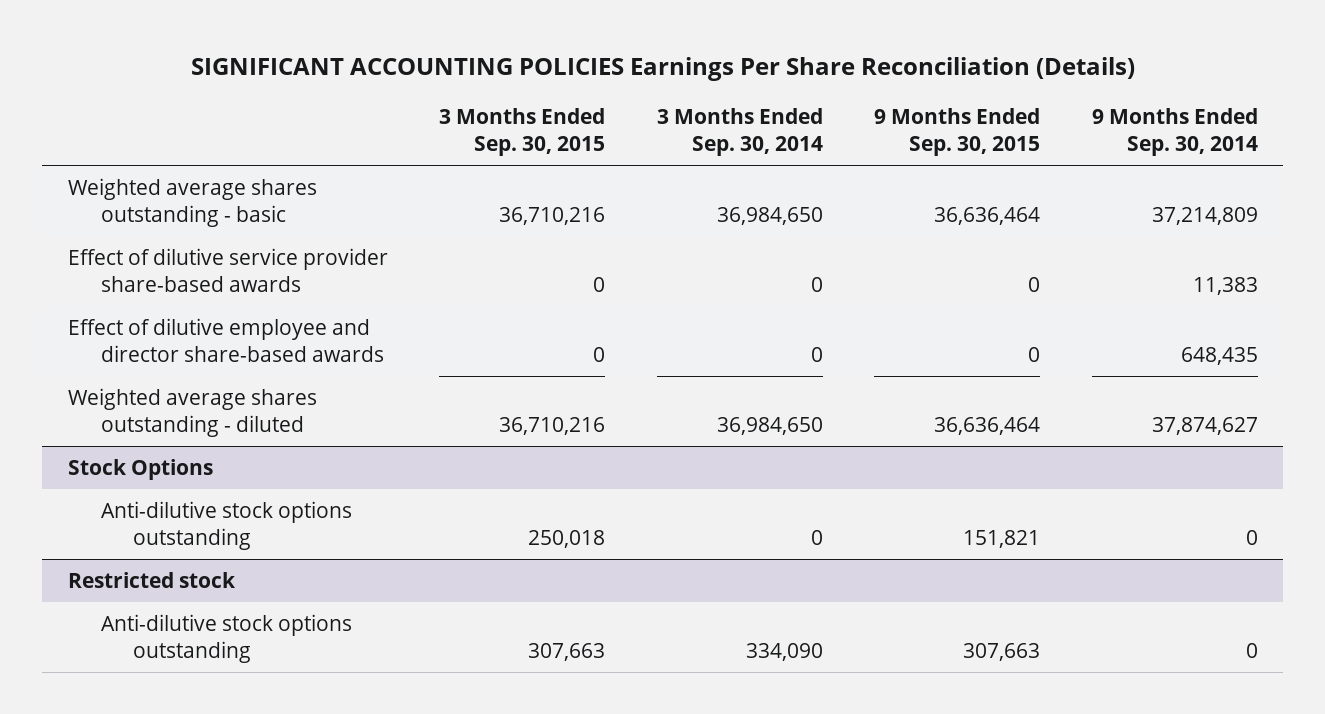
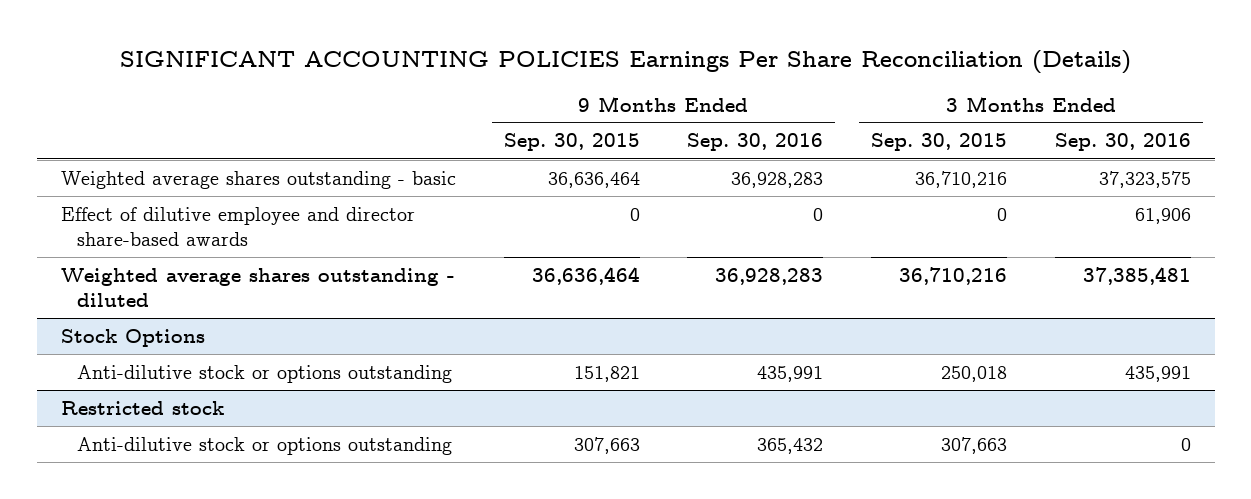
- | 3 Months Ended Sep. 30, 2015 | 3 Months Ended Sep. 30, 2014 | 9 Months Ended Sep. 30, 2015 | 9 Months Ended Sep. 30, 2014
+ | 9 Months Ended Sep. 30, 2015 | 9 Months Ended Sep. 30, 2016 | 3 Months Ended Sep. 30, 2015 | 3 Months Ended Sep. 30, 2016
- Effect of dilutive service provider share-based awards | 0 | 0 | 0 | 11,383
@ Stock Options
- Anti-dilutive stock options outstanding | 250,018 | 0 | 151,821 | 0
+ Anti-dilutive stock or options outstanding | 151,821 | 435,991 | 250,018 | 435,991
@ Restricted stock
- Anti-dilutive stock options outstanding | 307,663 | 334,090 | 307,663 | 0
+ Anti-dilutive stock or options outstanding | 307,663 | 365,432 | 307,663 | 0

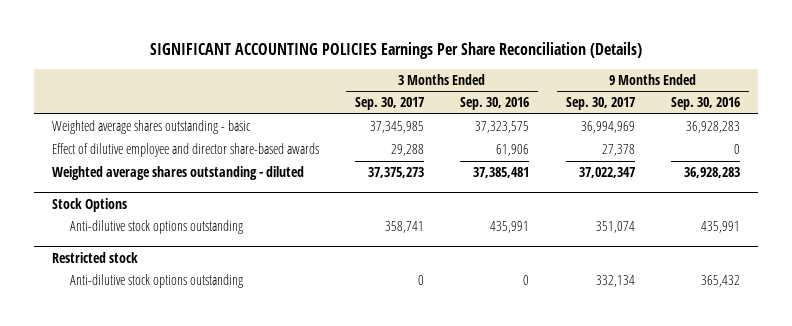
- | 9 Months Ended Sep. 30, 2015 | 9 Months Ended Sep. 30, 2016 | 3 Months Ended Sep. 30, 2015 | 3 Months Ended Sep. 30, 2016
+ | 3 Months Ended Sep. 30, 2017 | 3 Months Ended Sep. 30, 2016 | 9 Months Ended Sep. 30, 2017 | 9 Months Ended Sep. 30, 2016
@ Stock Options
- Anti-dilutive stock or options outstanding | 151,821 | 435,991 | 250,018 | 435,991
+ Anti-dilutive stock options outstanding | 358,741 | 435,991 | 351,074 | 435,991
@ Restricted stock
- Anti-dilutive stock or options outstanding | 307,663 | 365,432 | 307,663 | 0
+ Anti-dilutive stock options outstanding | 0 | 0 | 332,134 | 365,432

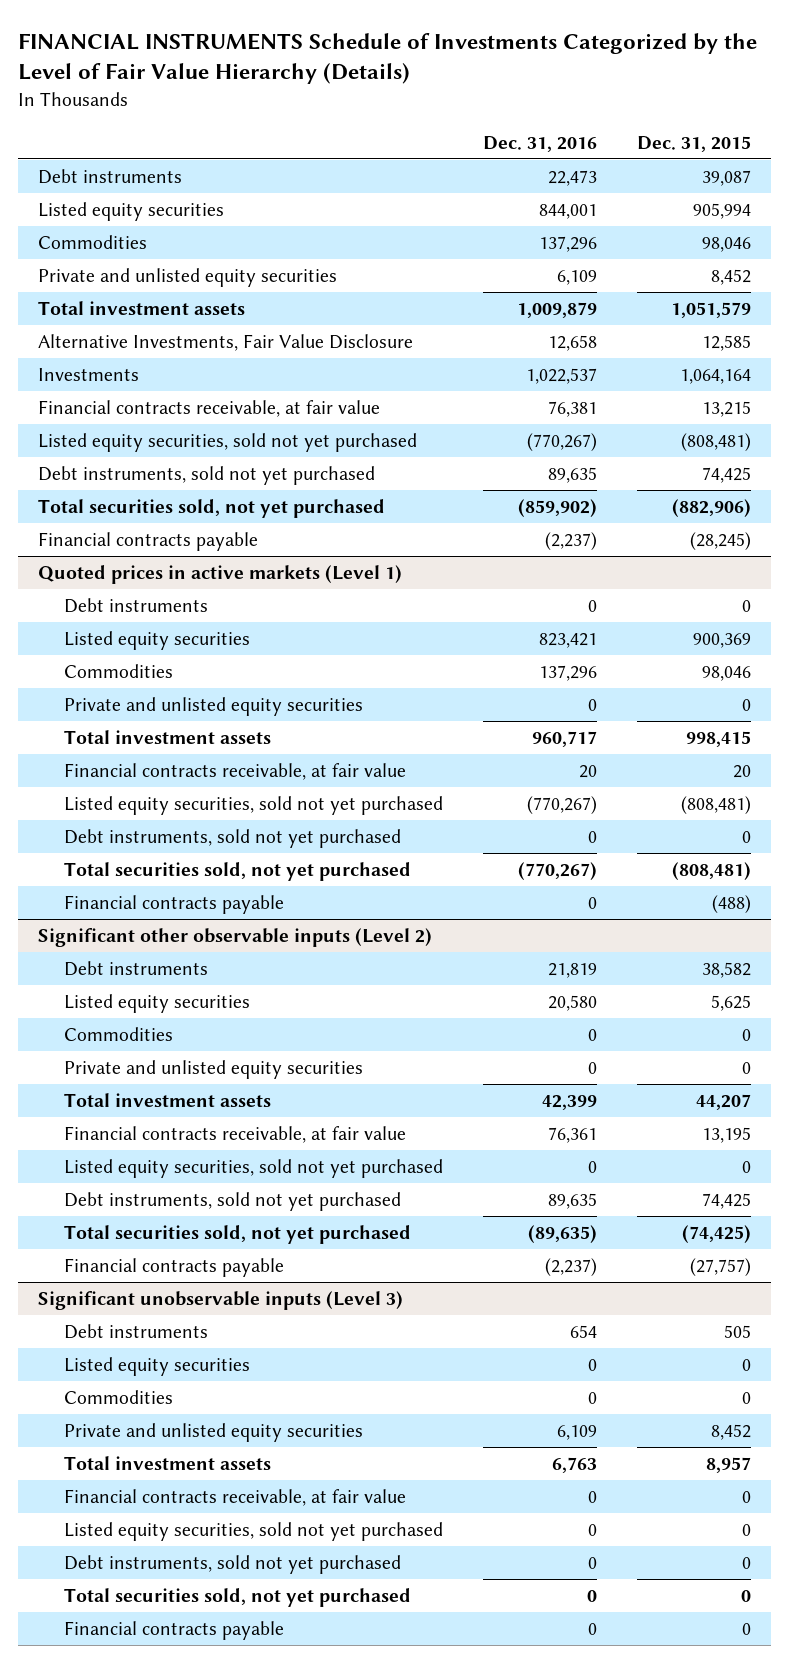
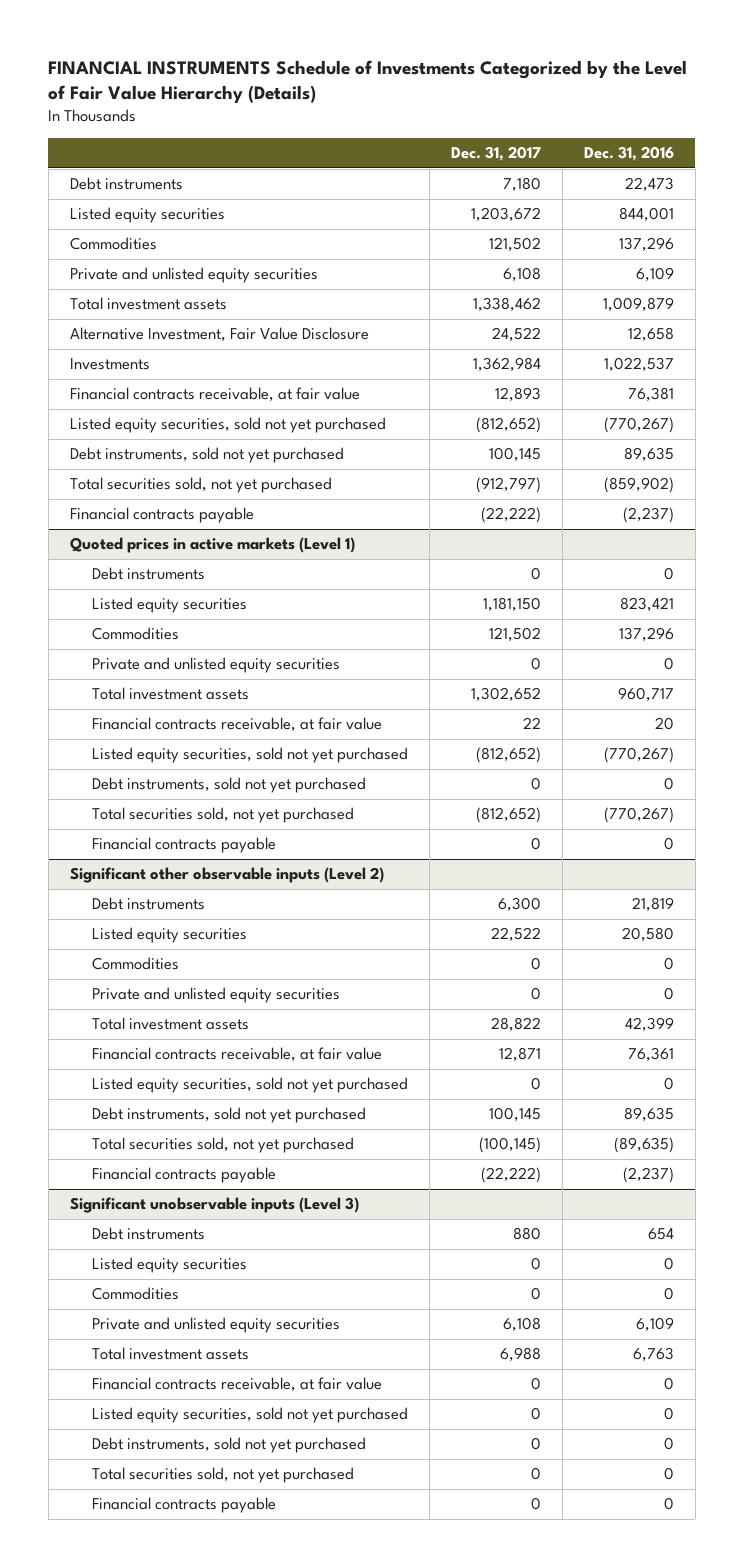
- | Dec. 31, 2016 | Dec. 31, 2015
+ | Dec. 31, 2017 | Dec. 31, 2016
- Alternative Investments, Fair Value Disclosure | 12,658 | 12,585
+ Alternative Investment, Fair Value Disclosure | 24,522 | 12,658

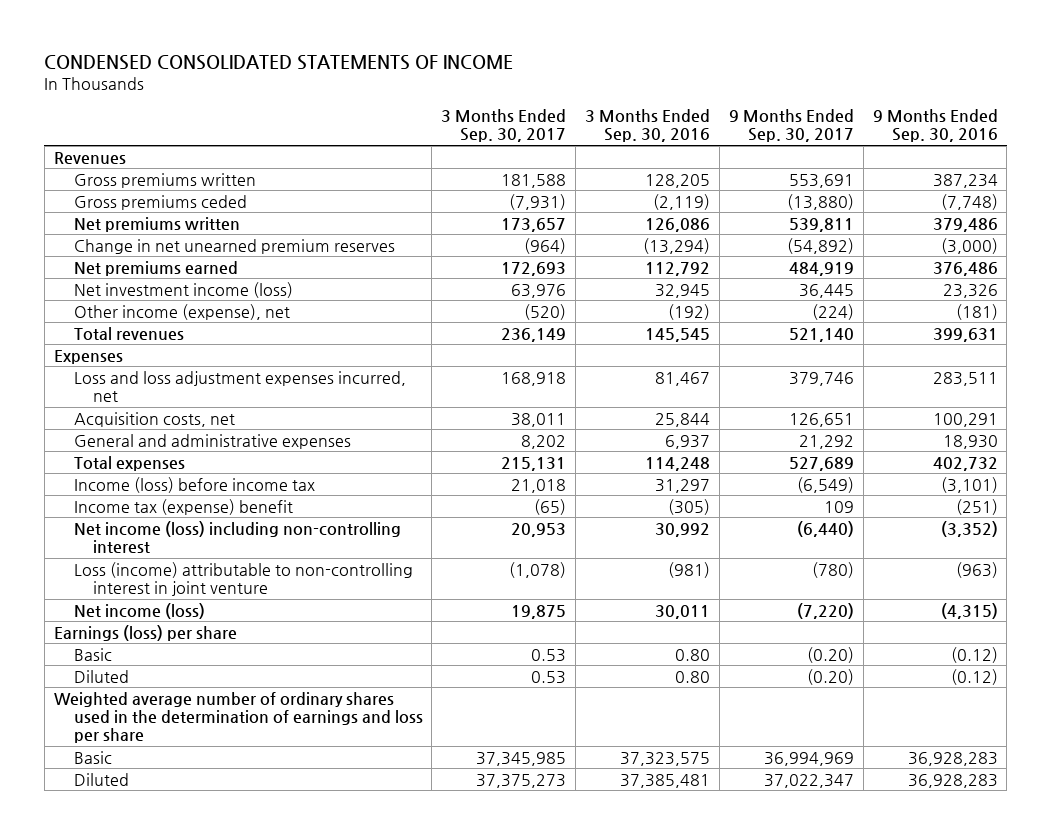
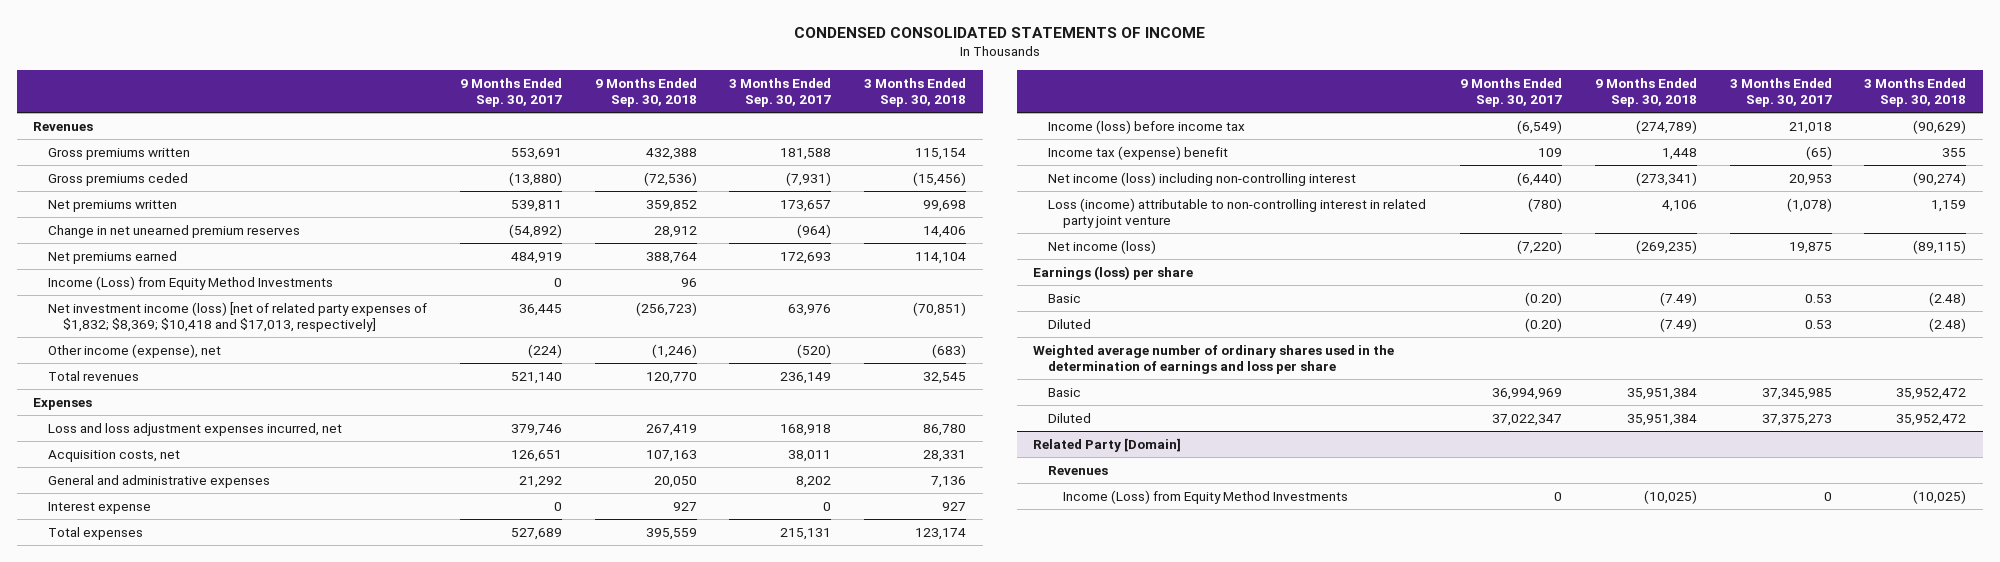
- | 3 Months Ended Sep. 30, 2017 | 3 Months Ended Sep. 30, 2016 | 9 Months Ended Sep. 30, 2017 | 9 Months Ended Sep. 30, 2016
+ | 9 Months Ended Sep. 30, 2017 | 9 Months Ended Sep. 30, 2018 | 3 Months Ended Sep. 30, 2017 | 3 Months Ended Sep. 30, 2018
- Net investment income (loss) | 63,976 | 32,945 | 36,445 | 23,326
+ Income (Loss) from Equity Method Investments | 0 | 96 | |
+ Net investment income (loss) [net of related party expenses of $1,832; $8,369; $10,418 and $17,013, respectively] | 36,445 | (256,723) | 63,976 | (70,851)
+ Interest expense | 0 | 927 | 0 | 927
- Loss (income) attributable to non-controlling interest in joint venture | (1,078) | (981) | (780) | (963)
+ Loss (income) attributable to non-controlling interest in related party joint venture | (780) | 4,106 | (1,078) | 1,159
+ Related Party [Domain]
+ Revenues
+ Income (Loss) from Equity Method Investments | 0 | (10,025) | 0 | (10,025)

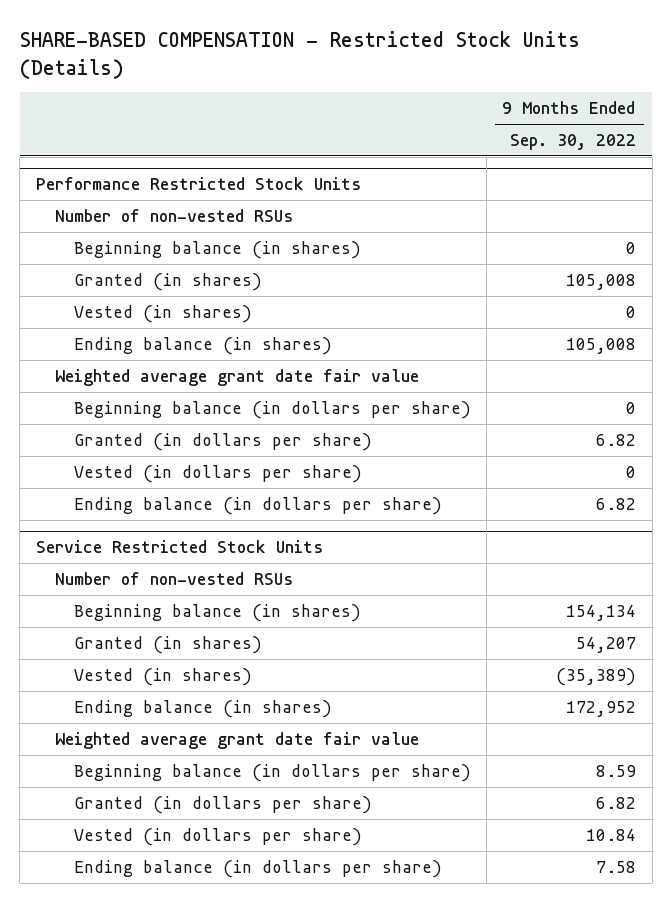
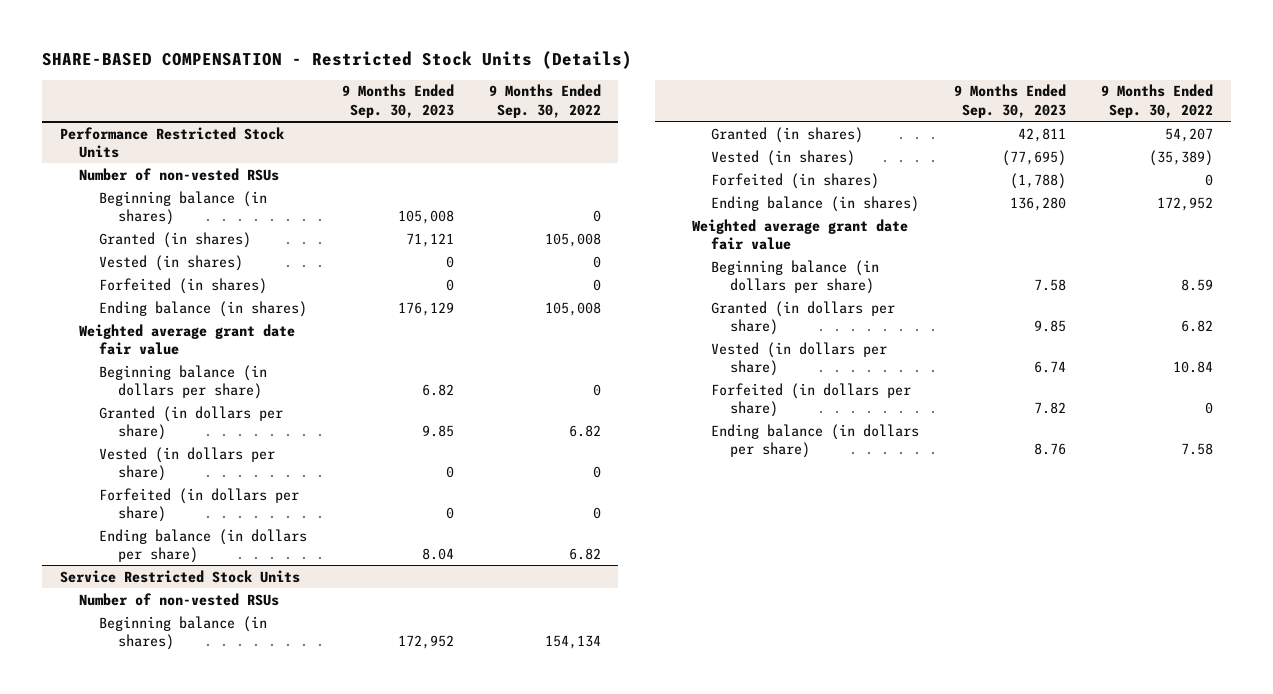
- | 9 Months Ended Sep. 30, 2022
+ | 9 Months Ended Sep. 30, 2023 | 9 Months Ended Sep. 30, 2022
@ Performance Restricted Stock Units
+ Forfeited (in shares) | 0 | 0
+ Forfeited (in dollars per share) | 0 | 0
@ Service Restricted Stock Units
+ Forfeited (in shares) | (1,788) | 0
+ Forfeited (in dollars per share) | 7.82 | 0

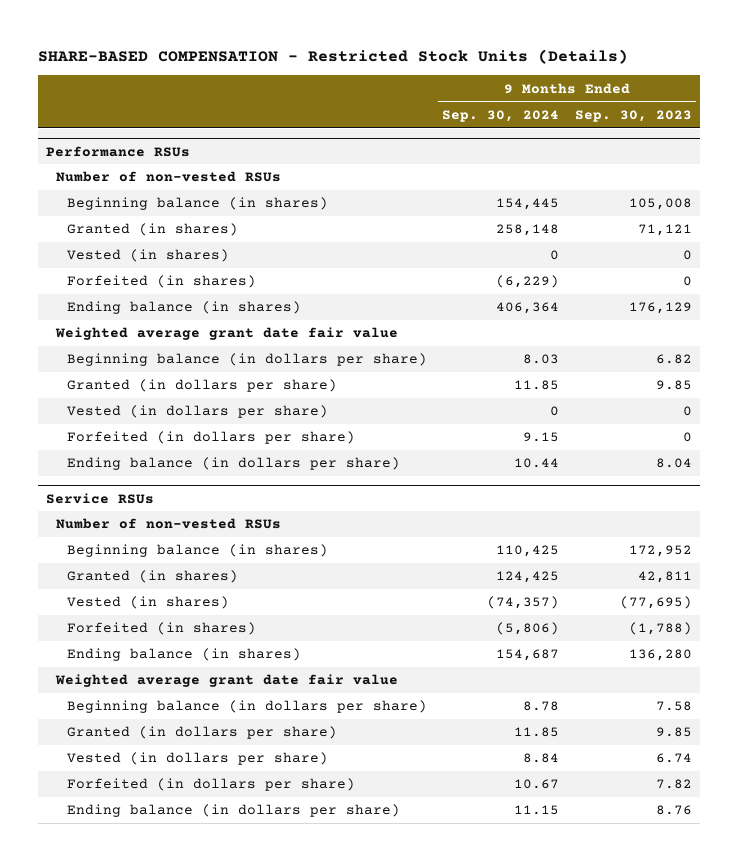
- | 9 Months Ended Sep. 30, 2023 | 9 Months Ended Sep. 30, 2022
+ | 9 Months Ended Sep. 30, 2024 | 9 Months Ended Sep. 30, 2023
- Performance Restricted Stock Units
+ Performance RSUs
- Service Restricted Stock Units
+ Service RSUs

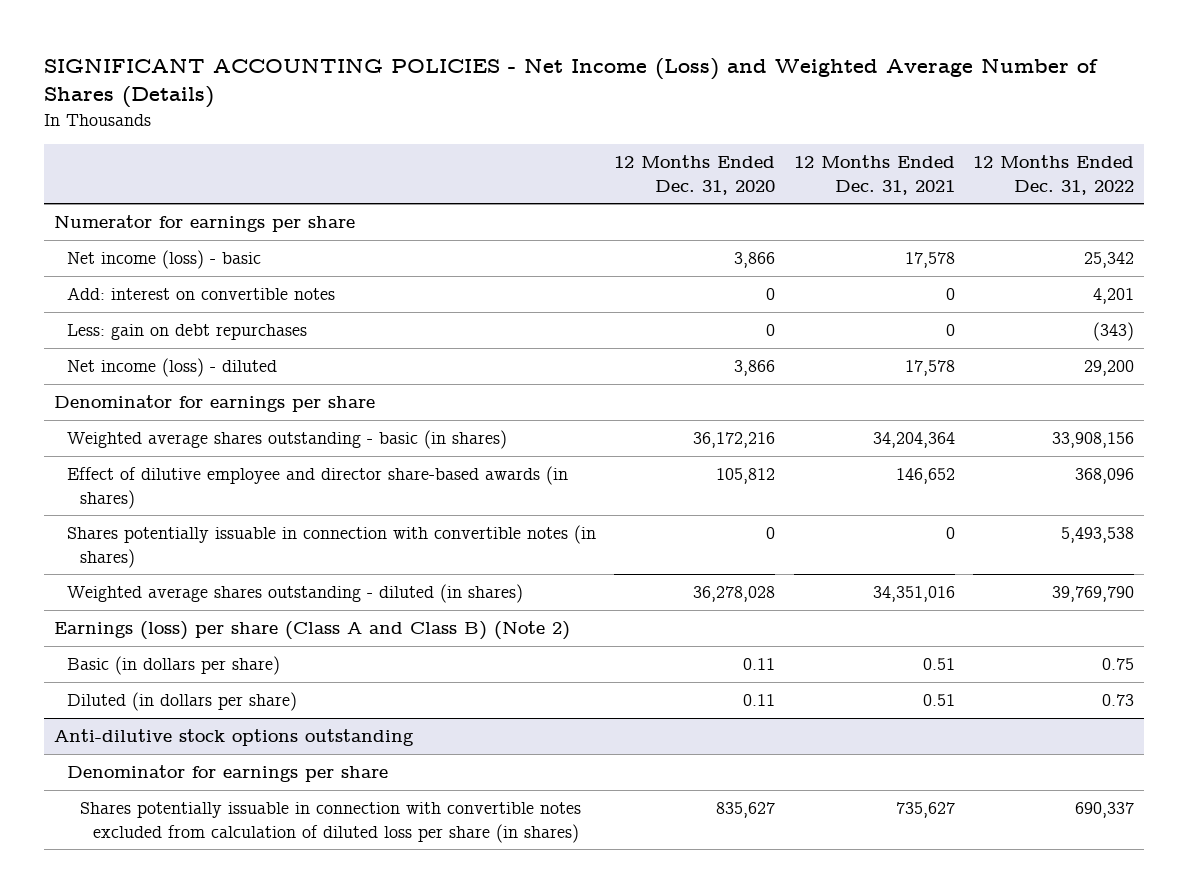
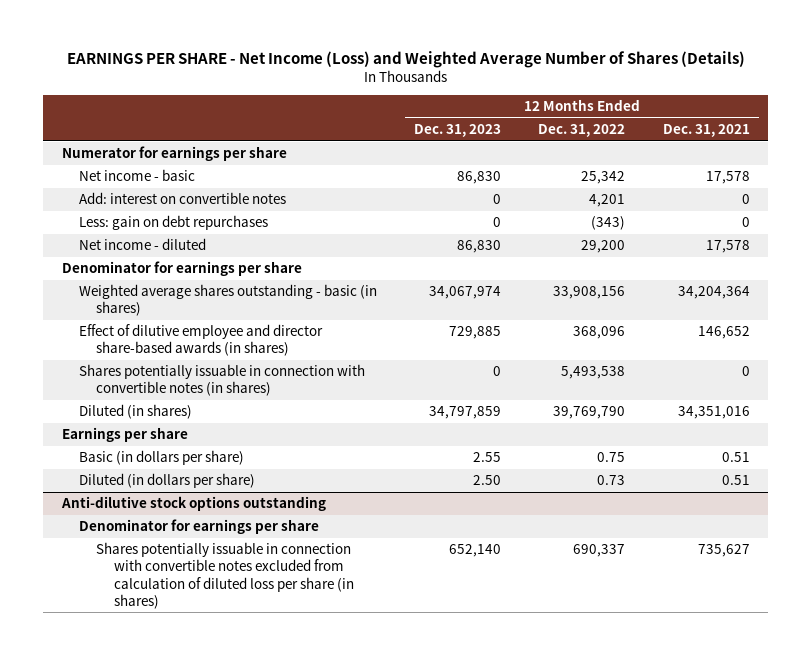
- SIGNIFICANT ACCOUNTING POLICIES - Net Income (Loss) and Weighted Average Number of Shares (Details)
+ EARNINGS PER SHARE - Net Income (Loss) and Weighted Average Number of Shares (Details)
- | 12 Months Ended Dec. 31, 2020 | 12 Months Ended Dec. 31, 2021 | 12 Months Ended Dec. 31, 2022
+ | 12 Months Ended Dec. 31, 2023 | 12 Months Ended Dec. 31, 2022 | 12 Months Ended Dec. 31, 2021
- Net income (loss) - basic | 3,866 | 17,578 | 25,342
+ Net income - basic | 86,830 | 25,342 | 17,578
- Net income (loss) - diluted | 3,866 | 17,578 | 29,200
+ Net income - diluted | 86,830 | 29,200 | 17,578
- Weighted average shares outstanding - diluted (in shares) | 36,278,028 | 34,351,016 | 39,769,790
- Earnings (loss) per share (Class A and Class B) (Note 2)
+ Diluted (in shares) | 34,797,859 | 39,769,790 | 34,351,016
+ Earnings per share

